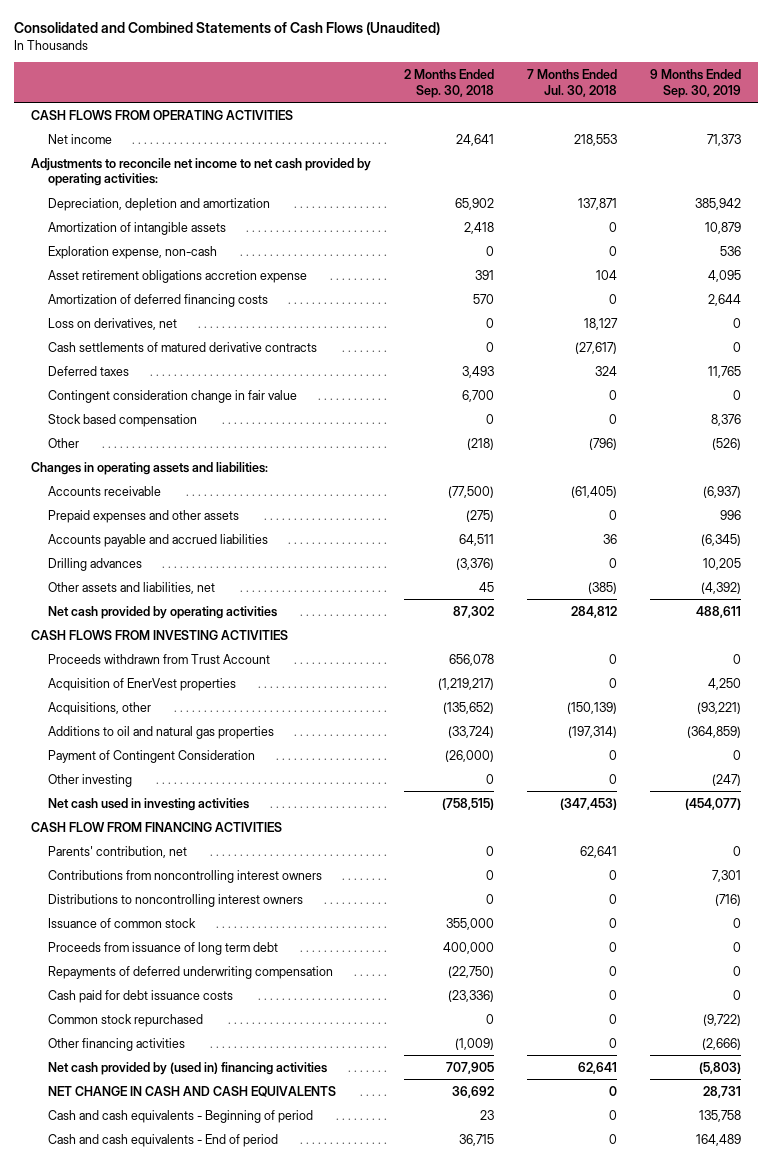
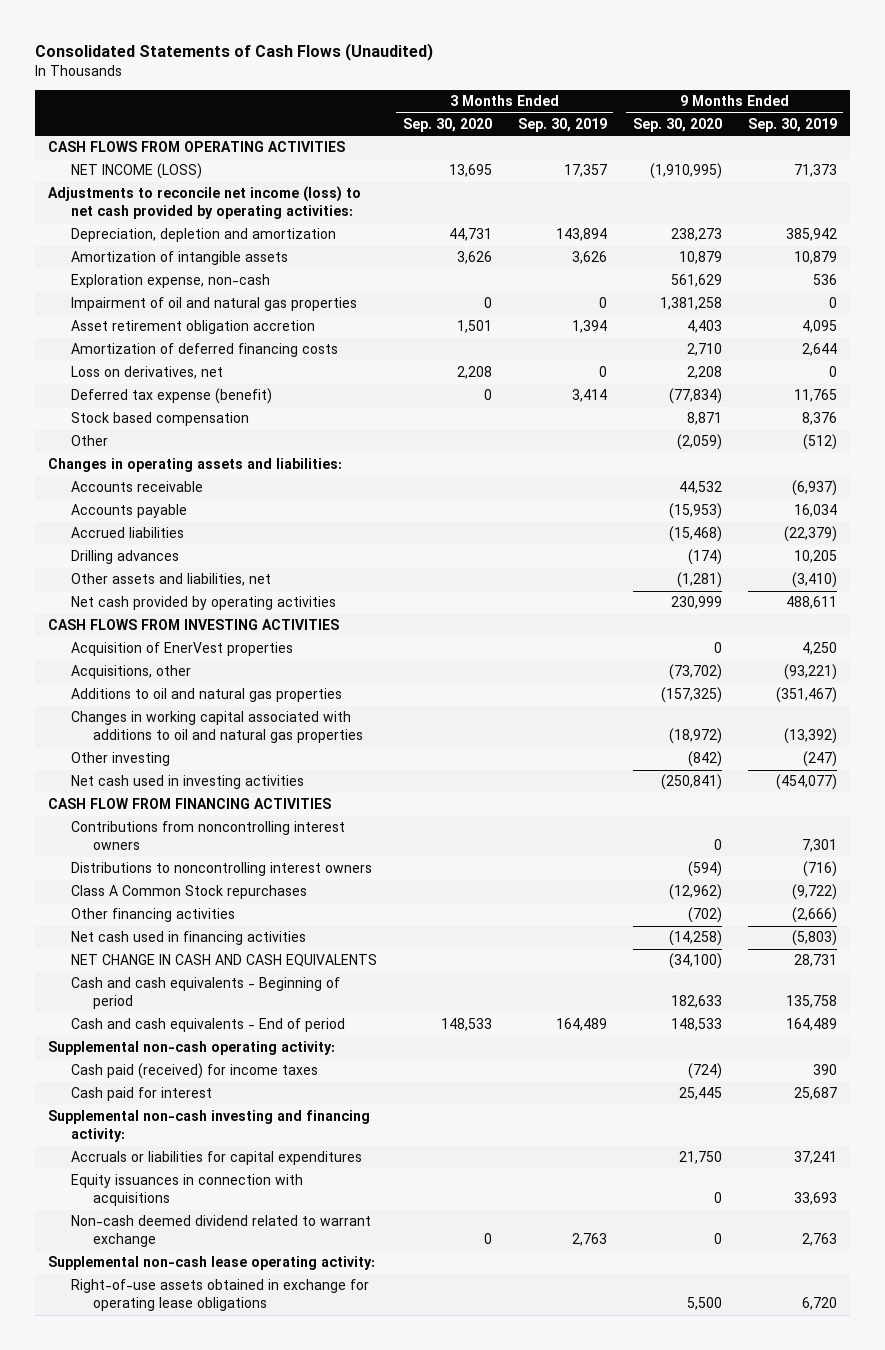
- Consolidated and Combined Statements of Cash Flows (Unaudited)
+ Consolidated Statements of Cash Flows (Unaudited)
- | 2 Months Ended Sep. 30, 2018 | 7 Months Ended Jul. 30, 2018 | 9 Months Ended Sep. 30, 2019
+ | 3 Months Ended Sep. 30, 2020 | 3 Months Ended Sep. 30, 2019 | 9 Months Ended Sep. 30, 2020 | 9 Months Ended Sep. 30, 2019
- Net income | 24,641 | 218,553 | 71,373
- Adjustments to reconcile net income to net cash provided by operating activities:
+ NET INCOME (LOSS) | 13,695 | 17,357 | (1,910,995) | 71,373
+ Adjustments to reconcile net income (loss) to net cash provided by operating activities:
- Asset retirement obligations accretion expense | 391 | 104 | 4,095
+ Impairment of oil and natural gas properties | 0 | 0 | 1,381,258 | 0
+ Asset retirement obligation accretion | 1,501 | 1,394 | 4,403 | 4,095
- Cash settlements of matured derivative contracts | 0 | (27,617) | 0
- Deferred taxes | 3,493 | 324 | 11,765
- Contingent consideration change in fair value | 6,700 | 0 | 0
+ Deferred tax expense (benefit) | 0 | 3,414 | (77,834) | 11,765
- Other | (218) | (796) | (526)
+ Other | | | (2,059) | (512)
- Prepaid expenses and other assets | (275) | 0 | 996
- Accounts payable and accrued liabilities | 64,511 | 36 | (6,345)
+ Accounts payable | | | (15,953) | 16,034
+ Accrued liabilities | | | (15,468) | (22,379)
- Other assets and liabilities, net | 45 | (385) | (4,392)
+ Other assets and liabilities, net | | | (1,281) | (3,410)
- Proceeds withdrawn from Trust Account | 656,078 | 0 | 0
- Additions to oil and natural gas properties | (33,724) | (197,314) | (364,859)
- Payment of Contingent Consideration | (26,000) | 0 | 0
+ Additions to oil and natural gas properties | | | (157,325) | (351,467)
+ Changes in working capital associated with additions to oil and natural gas properties | | | (18,972) | (13,392)
- Parents' contribution, net | 0 | 62,641 | 0
- Issuance of common stock | 355,000 | 0 | 0
- Proceeds from issuance of long term debt | 400,000 | 0 | 0
- Repayments of deferred underwriting compensation | (22,750) | 0 | 0
- Cash paid for debt issuance costs | (23,336) | 0 | 0
- Common stock repurchased | 0 | 0 | (9,722)
+ Class A Common Stock repurchases | | | (12,962) | (9,722)
- Net cash provided by (used in) financing activities | 707,905 | 62,641 | (5,803)
+ Net cash used in financing activities | | | (14,258) | (5,803)
+ Supplemental non-cash operating activity:
+ Cash paid (received) for income taxes | | | (724) | 390
+ Cash paid for interest | | | 25,445 | 25,687
+ Supplemental non-cash investing and financing activity:
+ Accruals or liabilities for capital expenditures | | | 21,750 | 37,241
+ Equity issuances in connection with acquisitions | | | 0 | 33,693
+ Non-cash deemed dividend related to warrant exchange | 0 | 2,763 | 0 | 2,763
+ Supplemental non-cash lease operating activity:
+ Right-of-use assets obtained in exchange for operating lease obligations | | | 5,500 | 6,720

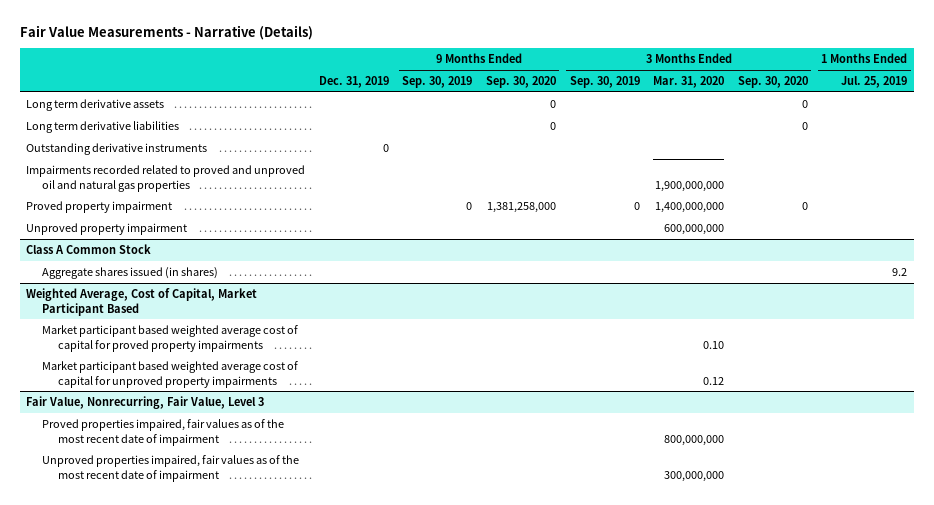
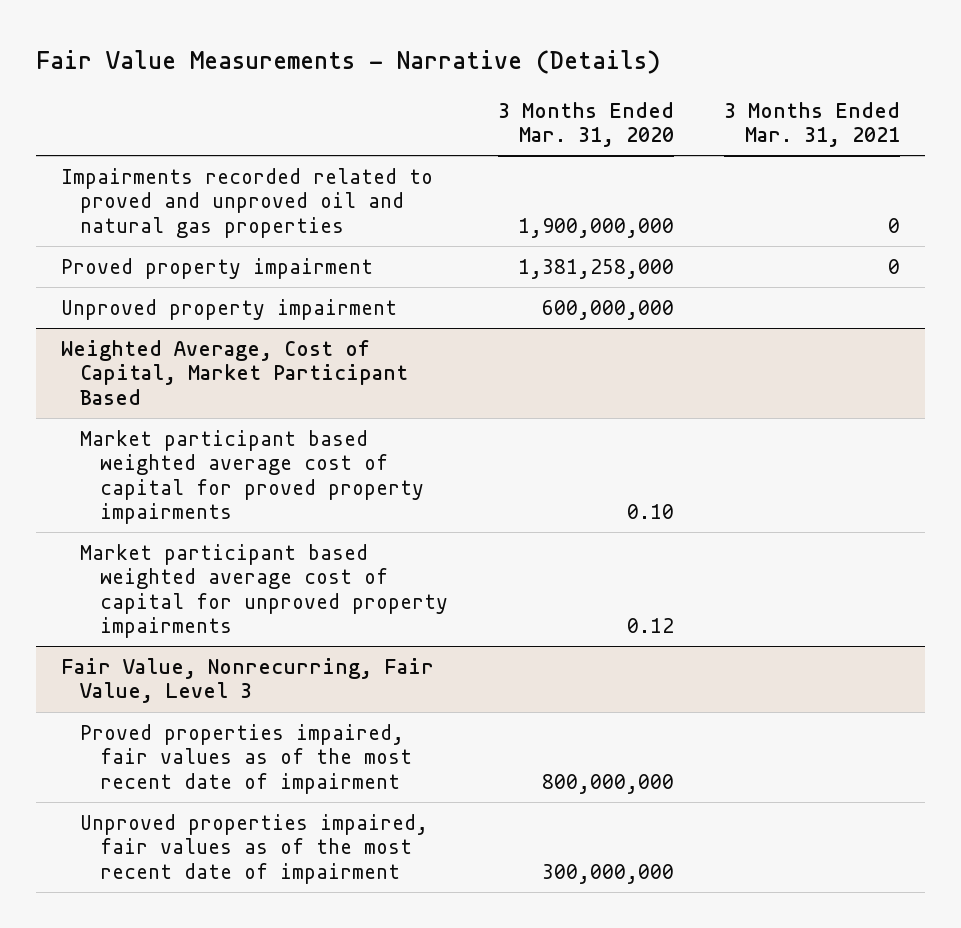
- | Dec. 31, 2019 | 9 Months Ended Sep. 30, 2019 | 9 Months Ended Sep. 30, 2020 | 3 Months Ended Sep. 30, 2019 | 3 Months Ended Mar. 31, 2020 | 3 Months Ended Sep. 30, 2020 | 1 Months Ended Jul. 25, 2019
+ | 3 Months Ended Mar. 31, 2020 | 3 Months Ended Mar. 31, 2021
- Long term derivative assets | | | 0 | | | 0 |
- Long term derivative liabilities | | | 0 | | | 0 |
- Outstanding derivative instruments | 0 | | | | | |
- Proved property impairment | | 0 | 1,381,258,000 | 0 | 1,400,000,000 | 0 |
+ Proved property impairment | 1,381,258,000 | 0
- Class A Common Stock
- Aggregate shares issued (in shares) | | | | | | | 9.2

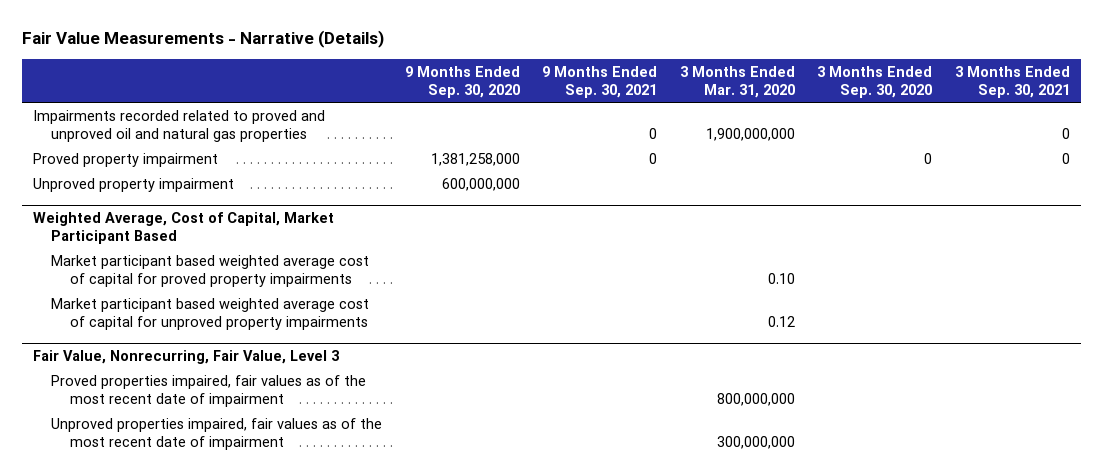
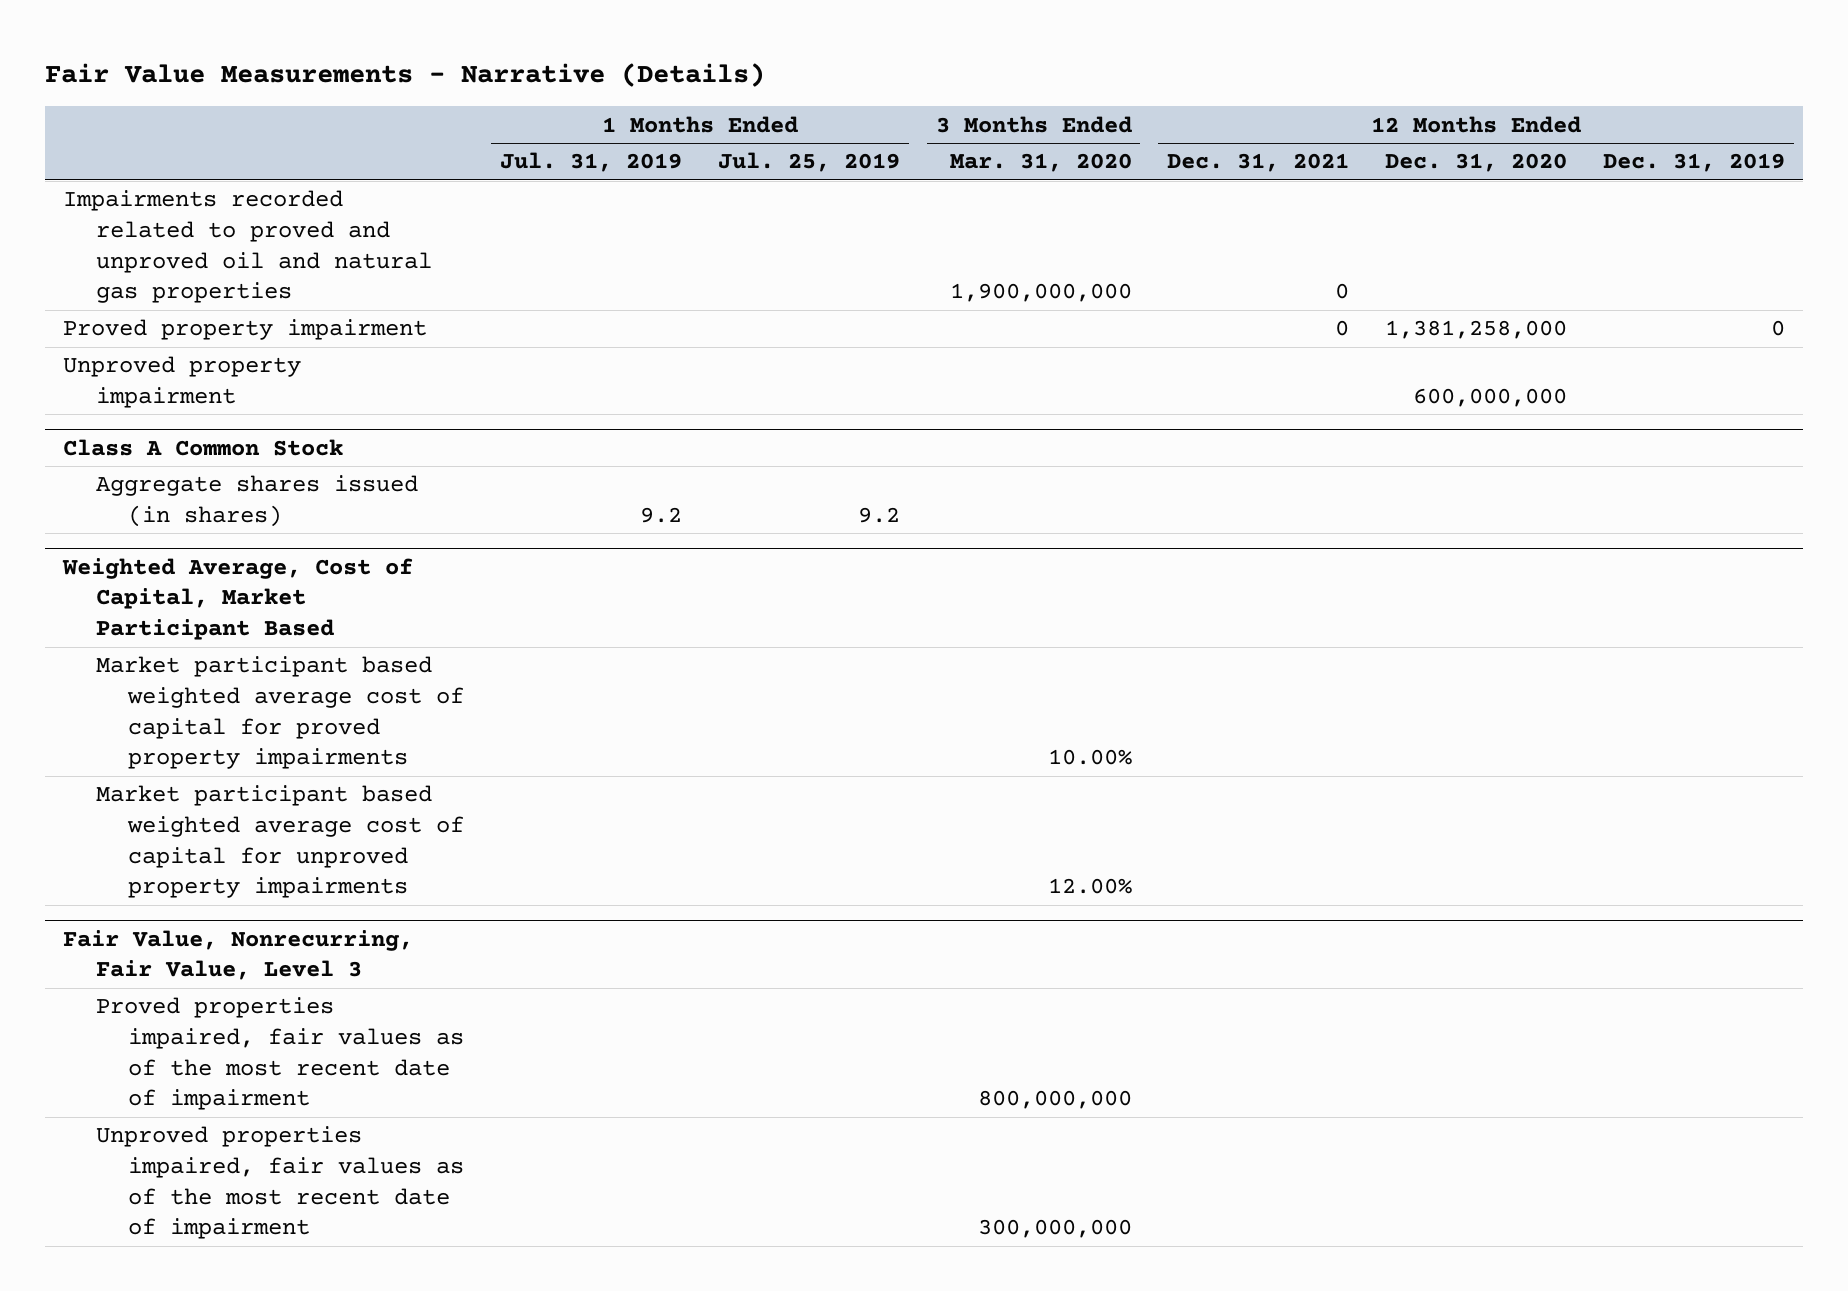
- | 9 Months Ended Sep. 30, 2020 | 9 Months Ended Sep. 30, 2021 | 3 Months Ended Mar. 31, 2020 | 3 Months Ended Sep. 30, 2020 | 3 Months Ended Sep. 30, 2021
+ | 1 Months Ended Jul. 31, 2019 | 1 Months Ended Jul. 25, 2019 | 3 Months Ended Mar. 31, 2020 | 12 Months Ended Dec. 31, 2021 | 12 Months Ended Dec. 31, 2020 | 12 Months Ended Dec. 31, 2019
+ Class A Common Stock
+ Aggregate shares issued (in shares) | 9.2 | 9.2 | | | |
@ Weighted Average, Cost of Capital, Market Participant Based
- Market participant based weighted average cost of capital for proved property impairments | | | 0.10 | |
- Market participant based weighted average cost of capital for unproved property impairments | | | 0.12 | |
+ Market participant based weighted average cost of capital for proved property impairments | | | 10.00% | | |
+ Market participant based weighted average cost of capital for unproved property impairments | | | 12.00% | | |

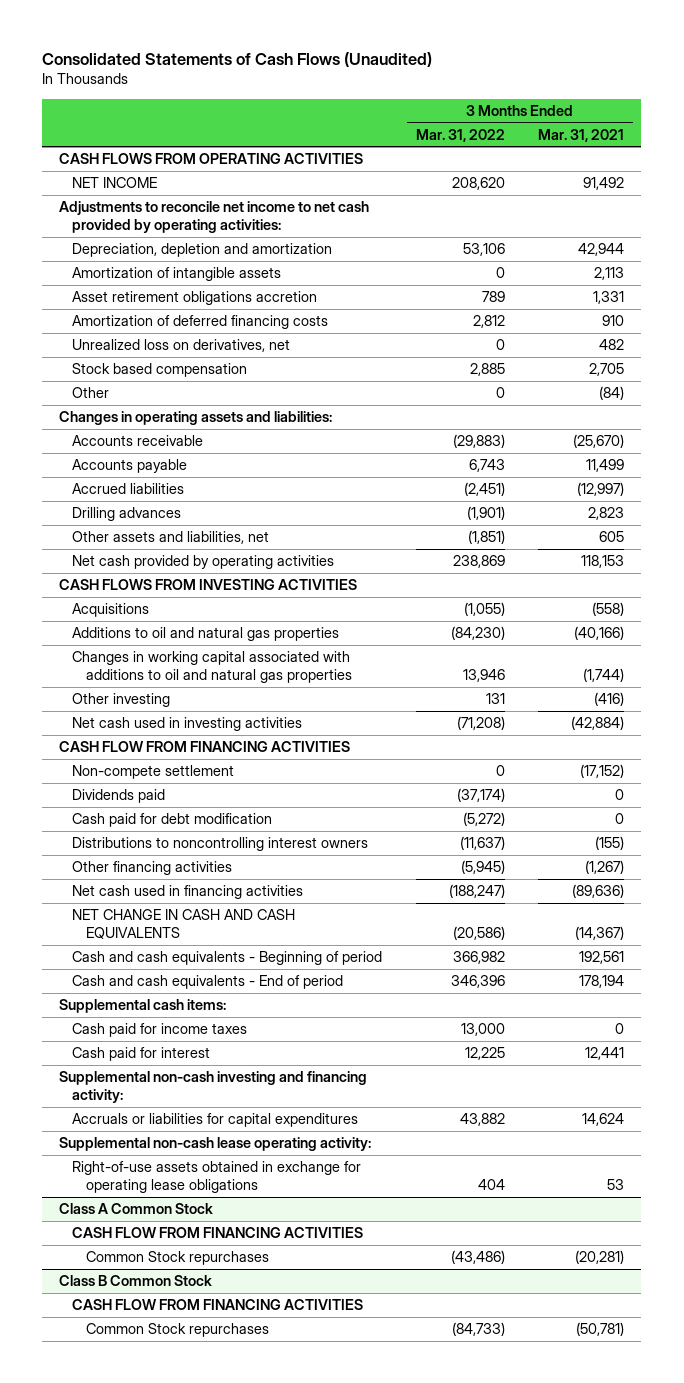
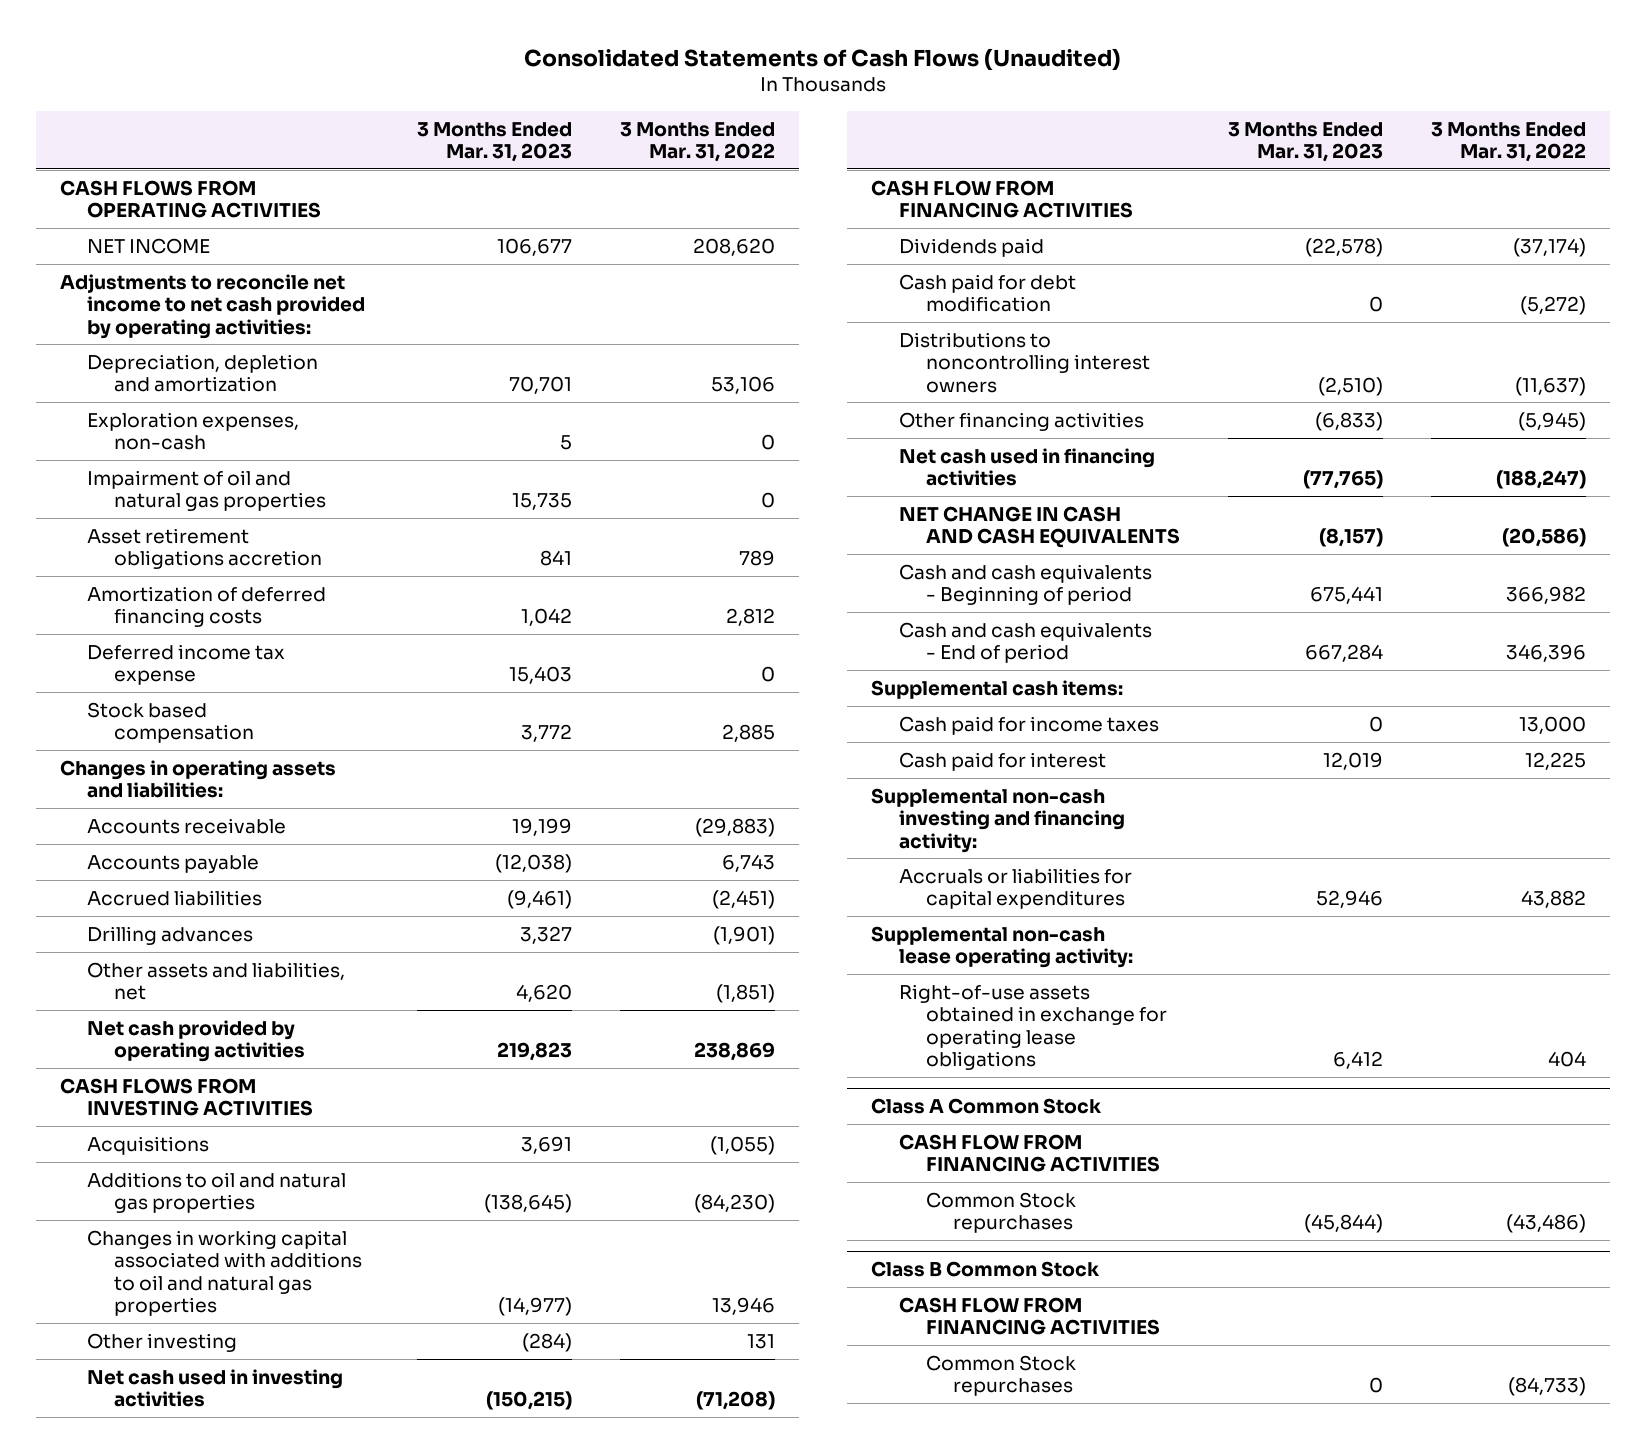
- | 3 Months Ended Mar. 31, 2022 | 3 Months Ended Mar. 31, 2021
+ | 3 Months Ended Mar. 31, 2023 | 3 Months Ended Mar. 31, 2022
- Amortization of intangible assets | 0 | 2,113
+ Exploration expenses, non-cash | 5 | 0
+ Impairment of oil and natural gas properties | 15,735 | 0
- Unrealized loss on derivatives, net | 0 | 482
+ Deferred income tax expense | 15,403 | 0
- Other | 0 | (84)
- Non-compete settlement | 0 | (17,152)

